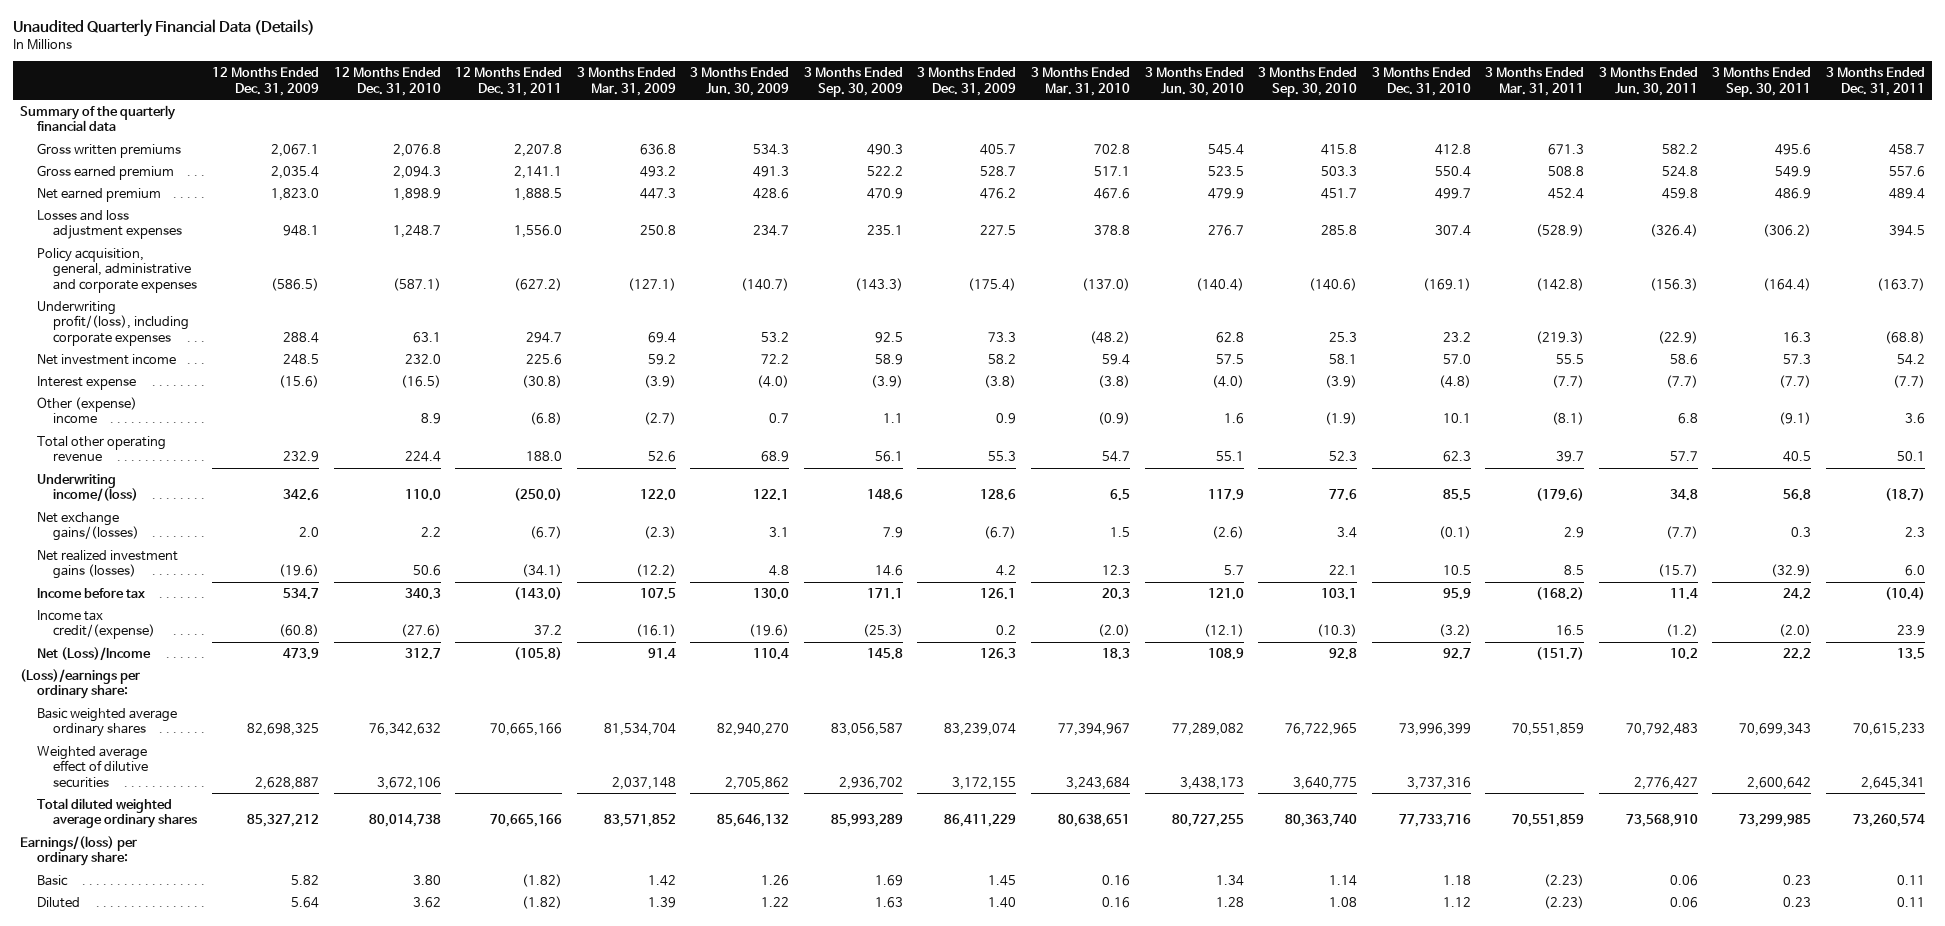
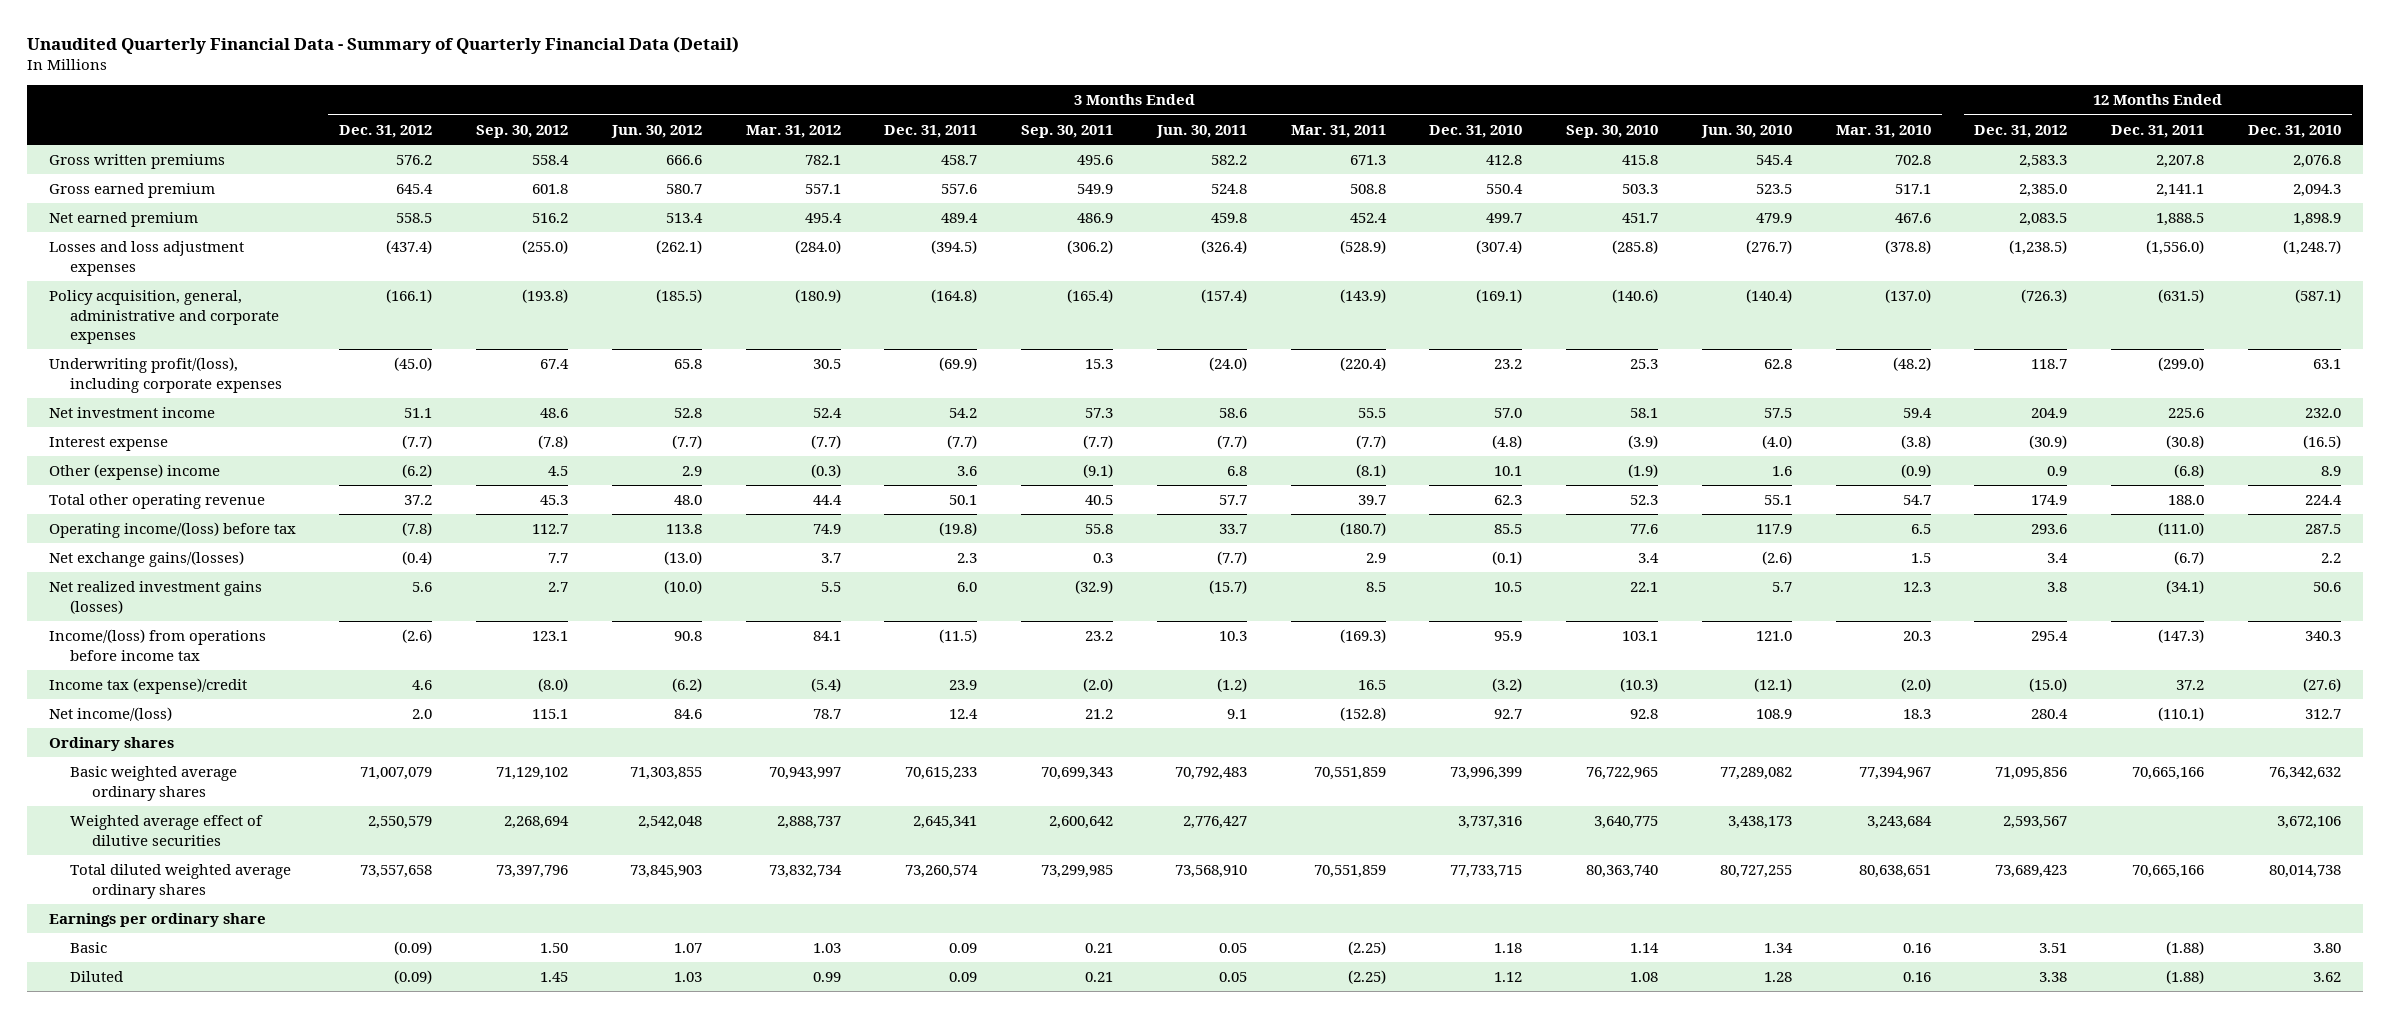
- Unaudited Quarterly Financial Data (Details)
+ Unaudited Quarterly Financial Data - Summary of Quarterly Financial Data (Detail)
- | 12 Months Ended Dec. 31, 2009 | 12 Months Ended Dec. 31, 2010 | 12 Months Ended Dec. 31, 2011 | 3 Months Ended Mar. 31, 2009 | 3 Months Ended Jun. 30, 2009 | 3 Months Ended Sep. 30, 2009 | 3 Months Ended Dec. 31, 2009 | 3 Months Ended Mar. 31, 2010 | 3 Months Ended Jun. 30, 2010 | 3 Months Ended Sep. 30, 2010 | 3 Months Ended Dec. 31, 2010 | 3 Months Ended Mar. 31, 2011 | 3 Months Ended Jun. 30, 2011 | 3 Months Ended Sep. 30, 2011 | 3 Months Ended Dec. 31, 2011
+ | 3 Months Ended Dec. 31, 2012 | 3 Months Ended Sep. 30, 2012 | 3 Months Ended Jun. 30, 2012 | 3 Months Ended Mar. 31, 2012 | 3 Months Ended Dec. 31, 2011 | 3 Months Ended Sep. 30, 2011 | 3 Months Ended Jun. 30, 2011 | 3 Months Ended Mar. 31, 2011 | 3 Months Ended Dec. 31, 2010 | 3 Months Ended Sep. 30, 2010 | 3 Months Ended Jun. 30, 2010 | 3 Months Ended Mar. 31, 2010 | 12 Months Ended Dec. 31, 2012 | 12 Months Ended Dec. 31, 2011 | 12 Months Ended Dec. 31, 2010
- Summary of the quarterly financial data
- Losses and loss adjustment expenses | 948.1 | 1,248.7 | 1,556.0 | 250.8 | 234.7 | 235.1 | 227.5 | 378.8 | 276.7 | 285.8 | 307.4 | (528.9) | (326.4) | (306.2) | 394.5
- Policy acquisition, general, administrative and corporate expenses | (586.5) | (587.1) | (627.2) | (127.1) | (140.7) | (143.3) | (175.4) | (137.0) | (140.4) | (140.6) | (169.1) | (142.8) | (156.3) | (164.4) | (163.7)
- Underwriting profit/(loss), including corporate expenses | 288.4 | 63.1 | 294.7 | 69.4 | 53.2 | 92.5 | 73.3 | (48.2) | 62.8 | 25.3 | 23.2 | (219.3) | (22.9) | 16.3 | (68.8)
+ Losses and loss adjustment expenses | (437.4) | (255.0) | (262.1) | (284.0) | (394.5) | (306.2) | (326.4) | (528.9) | (307.4) | (285.8) | (276.7) | (378.8) | (1,238.5) | (1,556.0) | (1,248.7)
+ Policy acquisition, general, administrative and corporate expenses | (166.1) | (193.8) | (185.5) | (180.9) | (164.8) | (165.4) | (157.4) | (143.9) | (169.1) | (140.6) | (140.4) | (137.0) | (726.3) | (631.5) | (587.1)
+ Underwriting profit/(loss), including corporate expenses | (45.0) | 67.4 | 65.8 | 30.5 | (69.9) | 15.3 | (24.0) | (220.4) | 23.2 | 25.3 | 62.8 | (48.2) | 118.7 | (299.0) | 63.1
- Underwriting income/(loss) | 342.6 | 110.0 | (250.0) | 122.0 | 122.1 | 148.6 | 128.6 | 6.5 | 117.9 | 77.6 | 85.5 | (179.6) | 34.8 | 56.8 | (18.7)
+ Operating income/(loss) before tax | (7.8) | 112.7 | 113.8 | 74.9 | (19.8) | 55.8 | 33.7 | (180.7) | 85.5 | 77.6 | 117.9 | 6.5 | 293.6 | (111.0) | 287.5
- Income before tax | 534.7 | 340.3 | (143.0) | 107.5 | 130.0 | 171.1 | 126.1 | 20.3 | 121.0 | 103.1 | 95.9 | (168.2) | 11.4 | 24.2 | (10.4)
- Income tax credit/(expense) | (60.8) | (27.6) | 37.2 | (16.1) | (19.6) | (25.3) | 0.2 | (2.0) | (12.1) | (10.3) | (3.2) | 16.5 | (1.2) | (2.0) | 23.9
- Net (Loss)/Income | 473.9 | 312.7 | (105.8) | 91.4 | 110.4 | 145.8 | 126.3 | 18.3 | 108.9 | 92.8 | 92.7 | (151.7) | 10.2 | 22.2 | 13.5
- (Loss)/earnings per ordinary share:
+ Income/(loss) from operations before income tax | (2.6) | 123.1 | 90.8 | 84.1 | (11.5) | 23.2 | 10.3 | (169.3) | 95.9 | 103.1 | 121.0 | 20.3 | 295.4 | (147.3) | 340.3
+ Income tax (expense)/credit | 4.6 | (8.0) | (6.2) | (5.4) | 23.9 | (2.0) | (1.2) | 16.5 | (3.2) | (10.3) | (12.1) | (2.0) | (15.0) | 37.2 | (27.6)
+ Net income/(loss) | 2.0 | 115.1 | 84.6 | 78.7 | 12.4 | 21.2 | 9.1 | (152.8) | 92.7 | 92.8 | 108.9 | 18.3 | 280.4 | (110.1) | 312.7
+ Ordinary shares
- Total diluted weighted average ordinary shares | 85,327,212 | 80,014,738 | 70,665,166 | 83,571,852 | 85,646,132 | 85,993,289 | 86,411,229 | 80,638,651 | 80,727,255 | 80,363,740 | 77,733,716 | 70,551,859 | 73,568,910 | 73,299,985 | 73,260,574
- Earnings/(loss) per ordinary share:
- Basic | 5.82 | 3.80 | (1.82) | 1.42 | 1.26 | 1.69 | 1.45 | 0.16 | 1.34 | 1.14 | 1.18 | (2.23) | 0.06 | 0.23 | 0.11
- Diluted | 5.64 | 3.62 | (1.82) | 1.39 | 1.22 | 1.63 | 1.40 | 0.16 | 1.28 | 1.08 | 1.12 | (2.23) | 0.06 | 0.23 | 0.11
+ Total diluted weighted average ordinary shares | 73,557,658 | 73,397,796 | 73,845,903 | 73,832,734 | 73,260,574 | 73,299,985 | 73,568,910 | 70,551,859 | 77,733,715 | 80,363,740 | 80,727,255 | 80,638,651 | 73,689,423 | 70,665,166 | 80,014,738
+ Earnings per ordinary share
+ Basic | (0.09) | 1.50 | 1.07 | 1.03 | 0.09 | 0.21 | 0.05 | (2.25) | 1.18 | 1.14 | 1.34 | 0.16 | 3.51 | (1.88) | 3.80
+ Diluted | (0.09) | 1.45 | 1.03 | 0.99 | 0.09 | 0.21 | 0.05 | (2.25) | 1.12 | 1.08 | 1.28 | 0.16 | 3.38 | (1.88) | 3.62

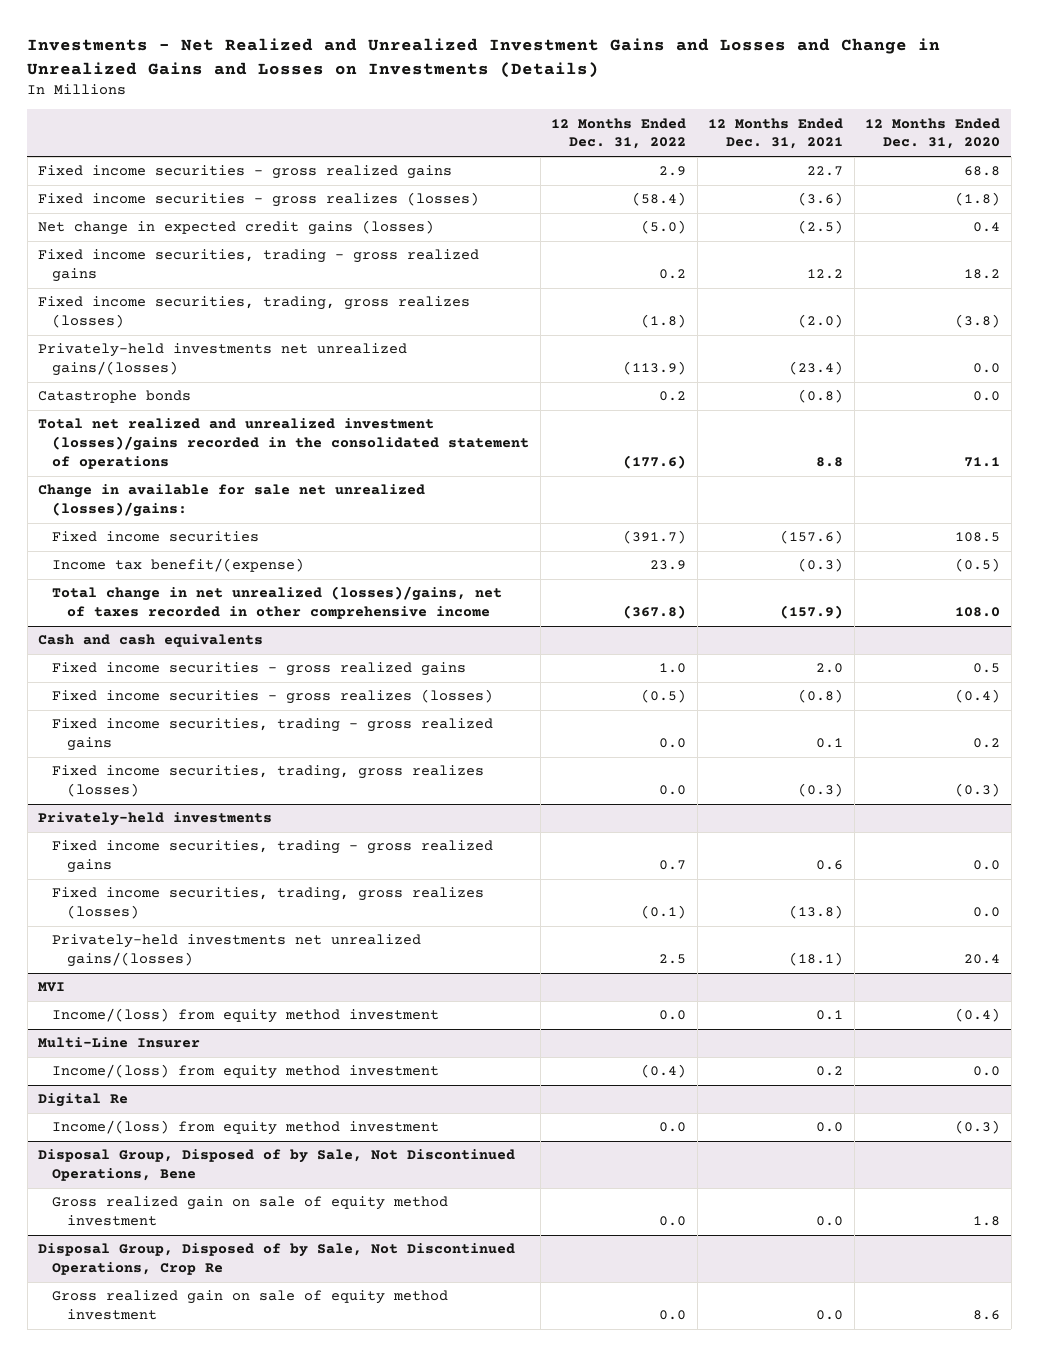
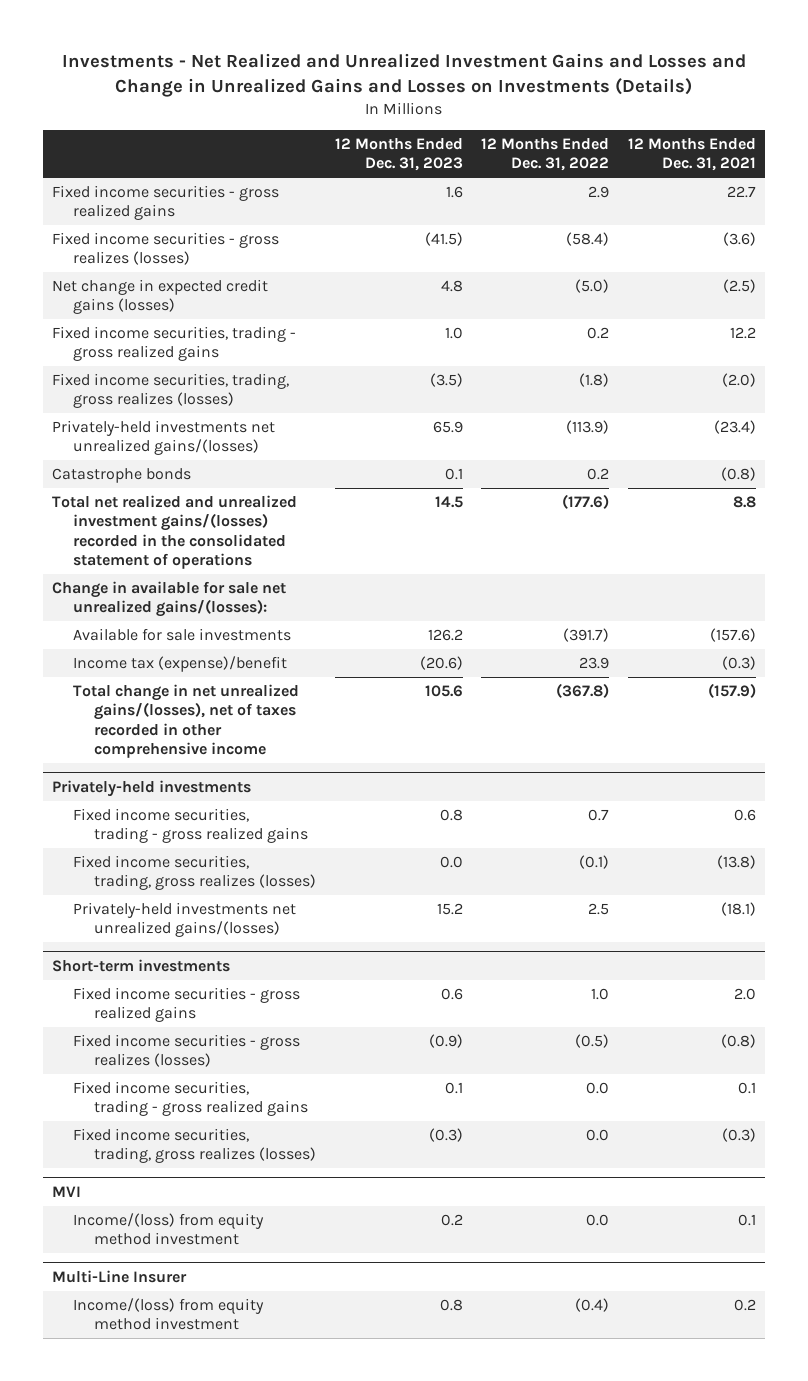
- | 12 Months Ended Dec. 31, 2022 | 12 Months Ended Dec. 31, 2021 | 12 Months Ended Dec. 31, 2020
+ | 12 Months Ended Dec. 31, 2023 | 12 Months Ended Dec. 31, 2022 | 12 Months Ended Dec. 31, 2021
- Total net realized and unrealized investment (losses)/gains recorded in the consolidated statement of operations | (177.6) | 8.8 | 71.1
- Change in available for sale net unrealized (losses)/gains:
- Fixed income securities | (391.7) | (157.6) | 108.5
- Income tax benefit/(expense) | 23.9 | (0.3) | (0.5)
- Total change in net unrealized (losses)/gains, net of taxes recorded in other comprehensive income | (367.8) | (157.9) | 108.0
- Cash and cash equivalents
- Fixed income securities - gross realized gains | 1.0 | 2.0 | 0.5
- Fixed income securities - gross realizes (losses) | (0.5) | (0.8) | (0.4)
- Fixed income securities, trading - gross realized gains | 0.0 | 0.1 | 0.2
- Fixed income securities, trading, gross realizes (losses) | 0.0 | (0.3) | (0.3)
+ Total net realized and unrealized investment gains/(losses) recorded in the consolidated statement of operations | 14.5 | (177.6) | 8.8
+ Change in available for sale net unrealized gains/(losses):
+ Available for sale investments | 126.2 | (391.7) | (157.6)
+ Income tax (expense)/benefit | (20.6) | 23.9 | (0.3)
+ Total change in net unrealized gains/(losses), net of taxes recorded in other comprehensive income | 105.6 | (367.8) | (157.9)
+ Short-term investments
+ Fixed income securities - gross realized gains | 0.6 | 1.0 | 2.0
+ Fixed income securities - gross realizes (losses) | (0.9) | (0.5) | (0.8)
+ Fixed income securities, trading - gross realized gains | 0.1 | 0.0 | 0.1
+ Fixed income securities, trading, gross realizes (losses) | (0.3) | 0.0 | (0.3)
- Digital Re
- Income/(loss) from equity method investment | 0.0 | 0.0 | (0.3)
- Disposal Group, Disposed of by Sale, Not Discontinued Operations, Bene
- Gross realized gain on sale of equity method investment | 0.0 | 0.0 | 1.8
- Disposal Group, Disposed of by Sale, Not Discontinued Operations, Crop Re
- Gross realized gain on sale of equity method investment | 0.0 | 0.0 | 8.6

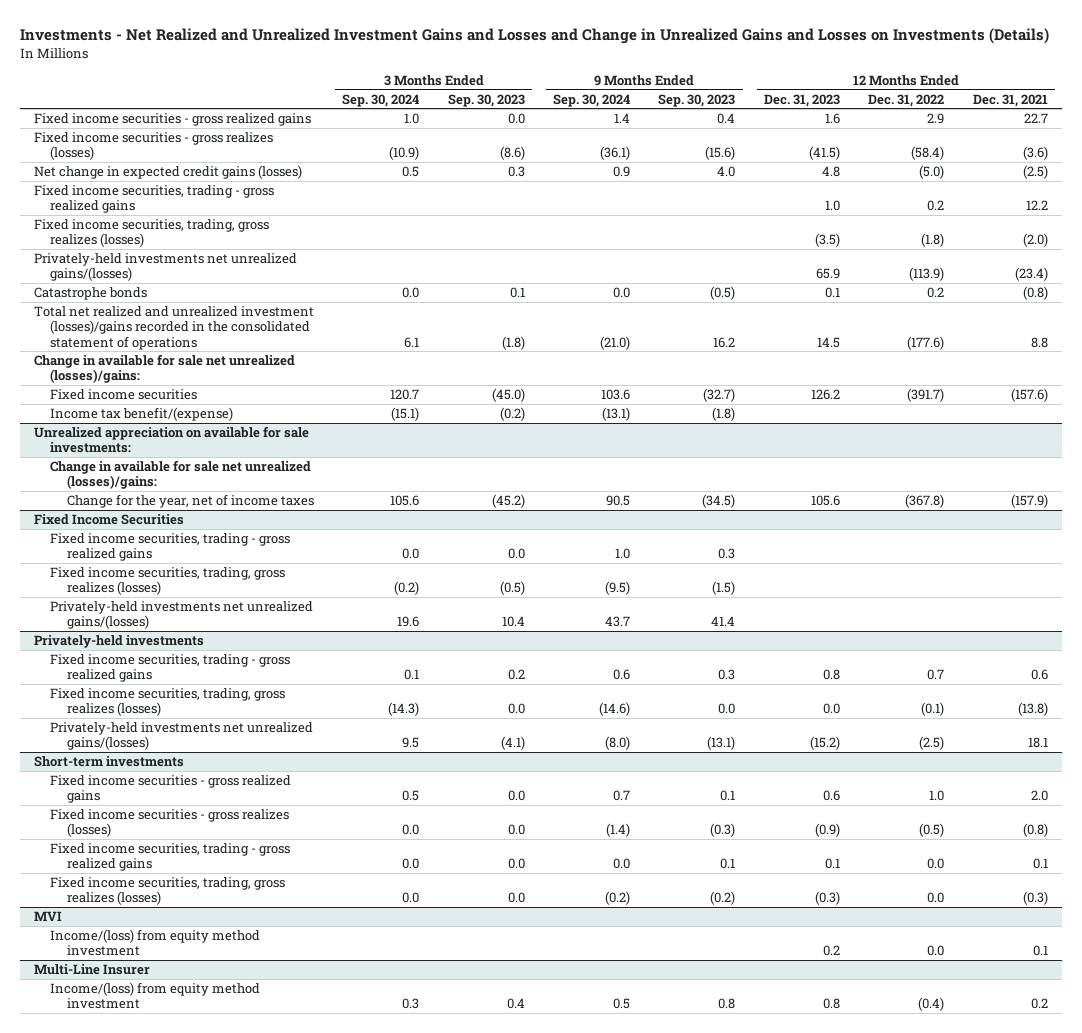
- | 12 Months Ended Dec. 31, 2023 | 12 Months Ended Dec. 31, 2022 | 12 Months Ended Dec. 31, 2021
+ | 3 Months Ended Sep. 30, 2024 | 3 Months Ended Sep. 30, 2023 | 9 Months Ended Sep. 30, 2024 | 9 Months Ended Sep. 30, 2023 | 12 Months Ended Dec. 31, 2023 | 12 Months Ended Dec. 31, 2022 | 12 Months Ended Dec. 31, 2021
- Total net realized and unrealized investment gains/(losses) recorded in the consolidated statement of operations | 14.5 | (177.6) | 8.8
- Change in available for sale net unrealized gains/(losses):
- Available for sale investments | 126.2 | (391.7) | (157.6)
- Income tax (expense)/benefit | (20.6) | 23.9 | (0.3)
- Total change in net unrealized gains/(losses), net of taxes recorded in other comprehensive income | 105.6 | (367.8) | (157.9)
+ Total net realized and unrealized investment (losses)/gains recorded in the consolidated statement of operations | 6.1 | (1.8) | (21.0) | 16.2 | 14.5 | (177.6) | 8.8
+ Change in available for sale net unrealized (losses)/gains:
+ Fixed income securities | 120.7 | (45.0) | 103.6 | (32.7) | 126.2 | (391.7) | (157.6)
+ Income tax benefit/(expense) | (15.1) | (0.2) | (13.1) | (1.8) | | |
+ Unrealized appreciation on available for sale investments:
+ Change in available for sale net unrealized (losses)/gains:
+ Change for the year, net of income taxes | 105.6 | (45.2) | 90.5 | (34.5) | 105.6 | (367.8) | (157.9)
+ Fixed Income Securities
+ Fixed income securities, trading - gross realized gains | 0.0 | 0.0 | 1.0 | 0.3 | | |
+ Fixed income securities, trading, gross realizes (losses) | (0.2) | (0.5) | (9.5) | (1.5) | | |
+ Privately-held investments net unrealized gains/(losses) | 19.6 | 10.4 | 43.7 | 41.4 | | |
@ Privately-held investments
- Privately-held investments net unrealized gains/(losses) | 15.2 | 2.5 | (18.1)
+ Privately-held investments net unrealized gains/(losses) | 9.5 | (4.1) | (8.0) | (13.1) | (15.2) | (2.5) | 18.1

